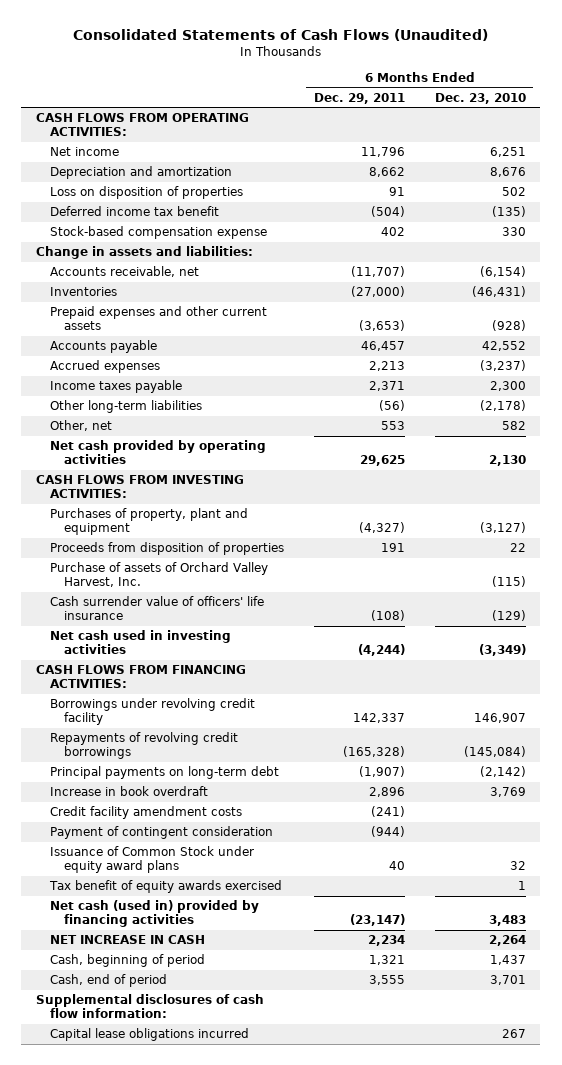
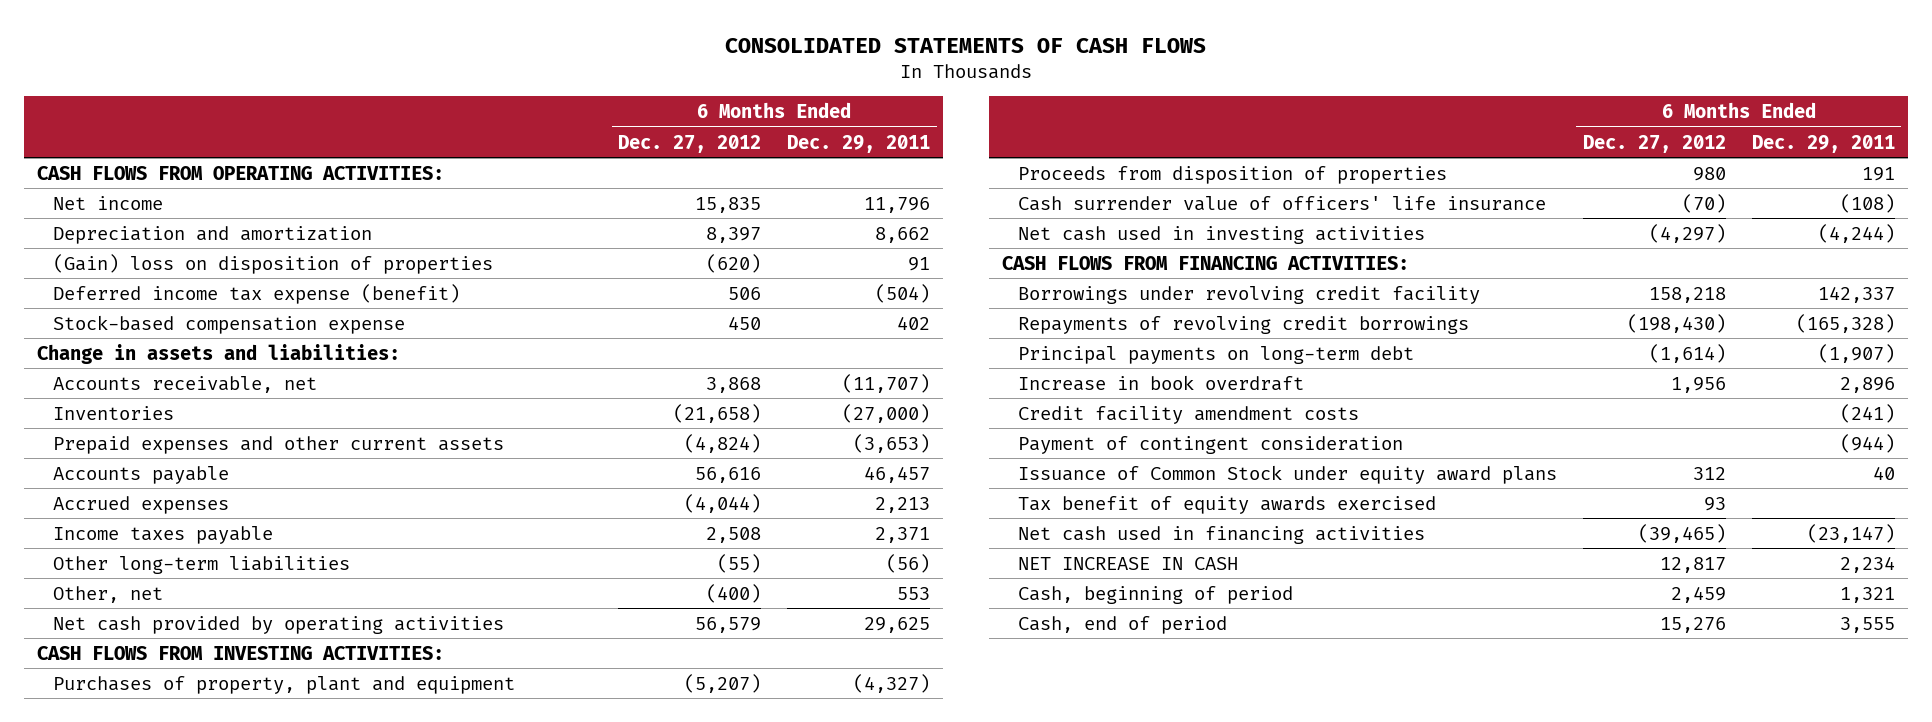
- Consolidated Statements of Cash Flows (Unaudited)
+ CONSOLIDATED STATEMENTS OF CASH FLOWS
- | 6 Months Ended Dec. 29, 2011 | 6 Months Ended Dec. 23, 2010
+ | 6 Months Ended Dec. 27, 2012 | 6 Months Ended Dec. 29, 2011
- Loss on disposition of properties | 91 | 502
- Deferred income tax benefit | (504) | (135)
+ (Gain) loss on disposition of properties | (620) | 91
+ Deferred income tax expense (benefit) | 506 | (504)
- Purchase of assets of Orchard Valley Harvest, Inc. | | (115)
- Net cash (used in) provided by financing activities | (23,147) | 3,483
+ Net cash used in financing activities | (39,465) | (23,147)
- Supplemental disclosures of cash flow information:
- Capital lease obligations incurred | | 267

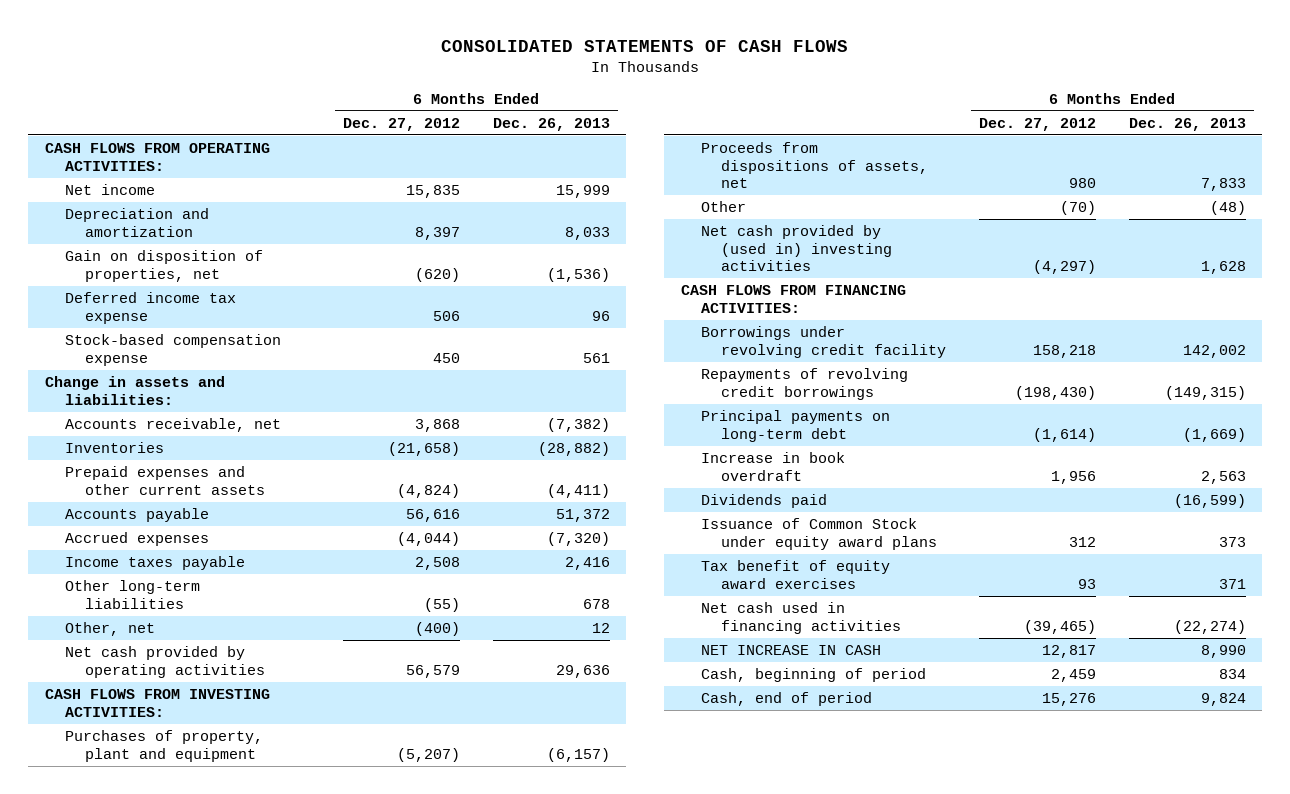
- | 6 Months Ended Dec. 27, 2012 | 6 Months Ended Dec. 29, 2011
+ | 6 Months Ended Dec. 27, 2012 | 6 Months Ended Dec. 26, 2013
- (Gain) loss on disposition of properties | (620) | 91
- Deferred income tax expense (benefit) | 506 | (504)
+ Gain on disposition of properties, net | (620) | (1,536)
+ Deferred income tax expense | 506 | 96
- Proceeds from disposition of properties | 980 | 191
- Cash surrender value of officers' life insurance | (70) | (108)
- Net cash used in investing activities | (4,297) | (4,244)
+ Proceeds from dispositions of assets, net | 980 | 7,833
+ Other | (70) | (48)
+ Net cash provided by (used in) investing activities | (4,297) | 1,628
- Credit facility amendment costs | | (241)
- Payment of contingent consideration | | (944)
+ Dividends paid | | (16,599)
- Tax benefit of equity awards exercised | 93 |
+ Tax benefit of equity award exercises | 93 | 371

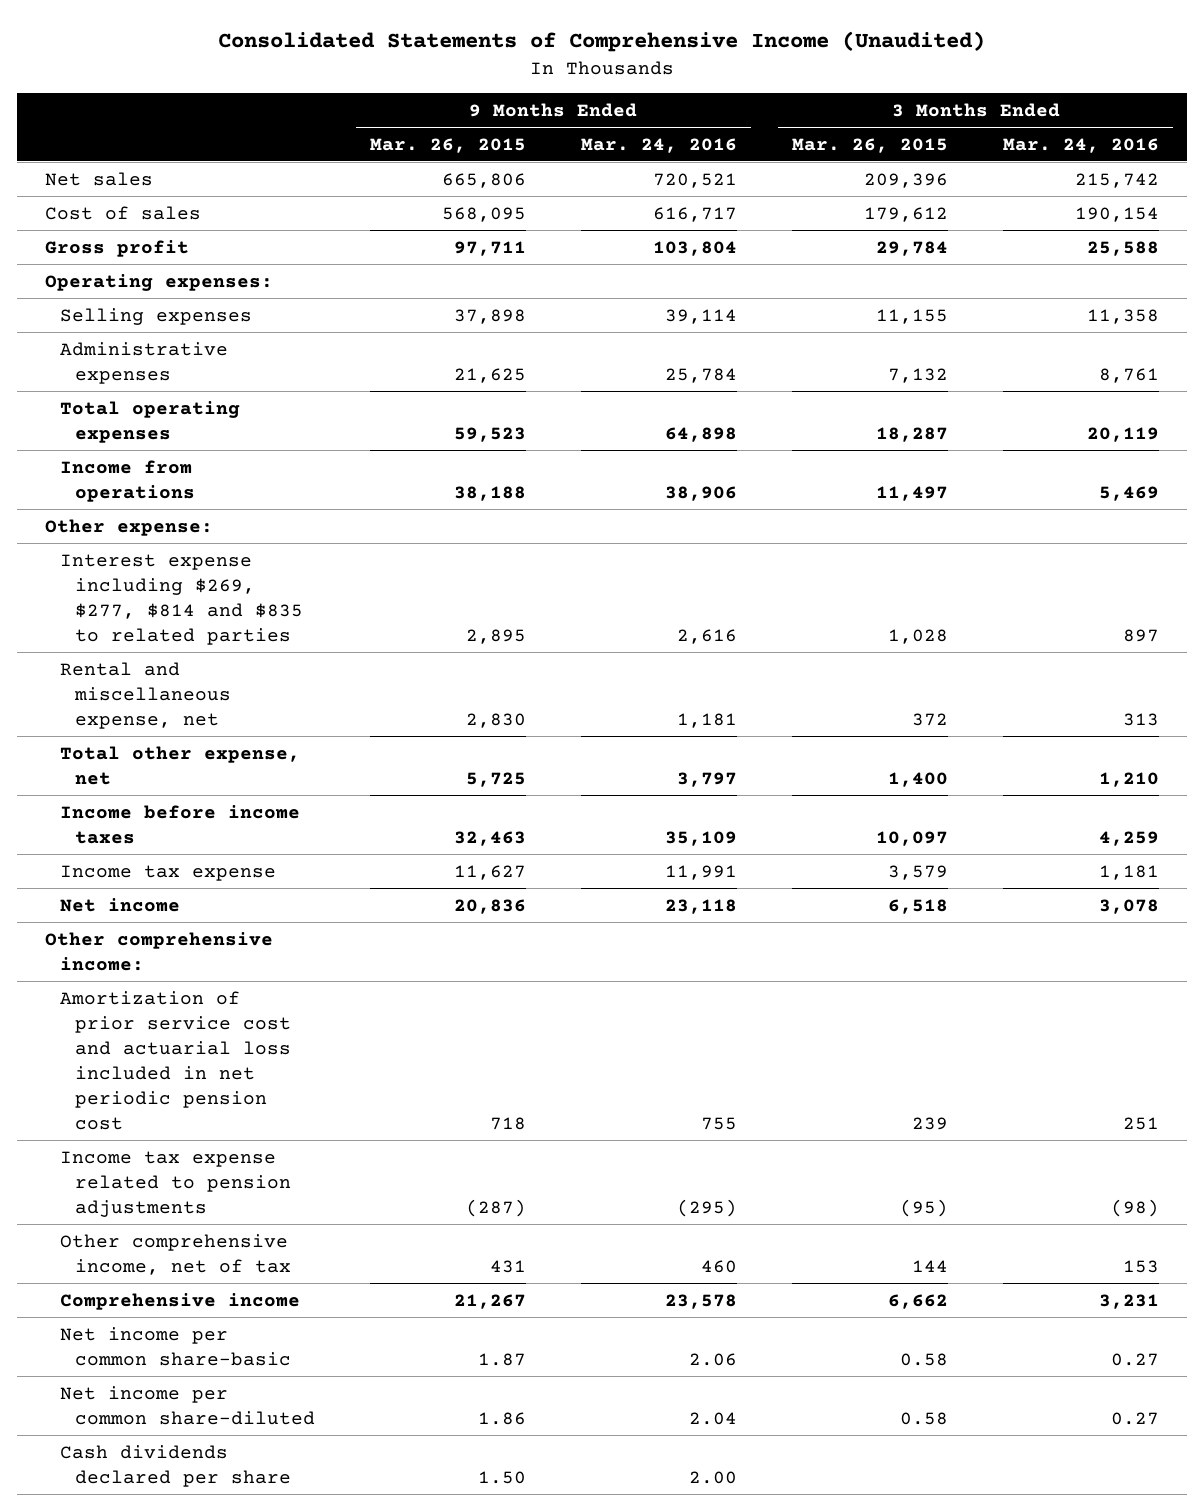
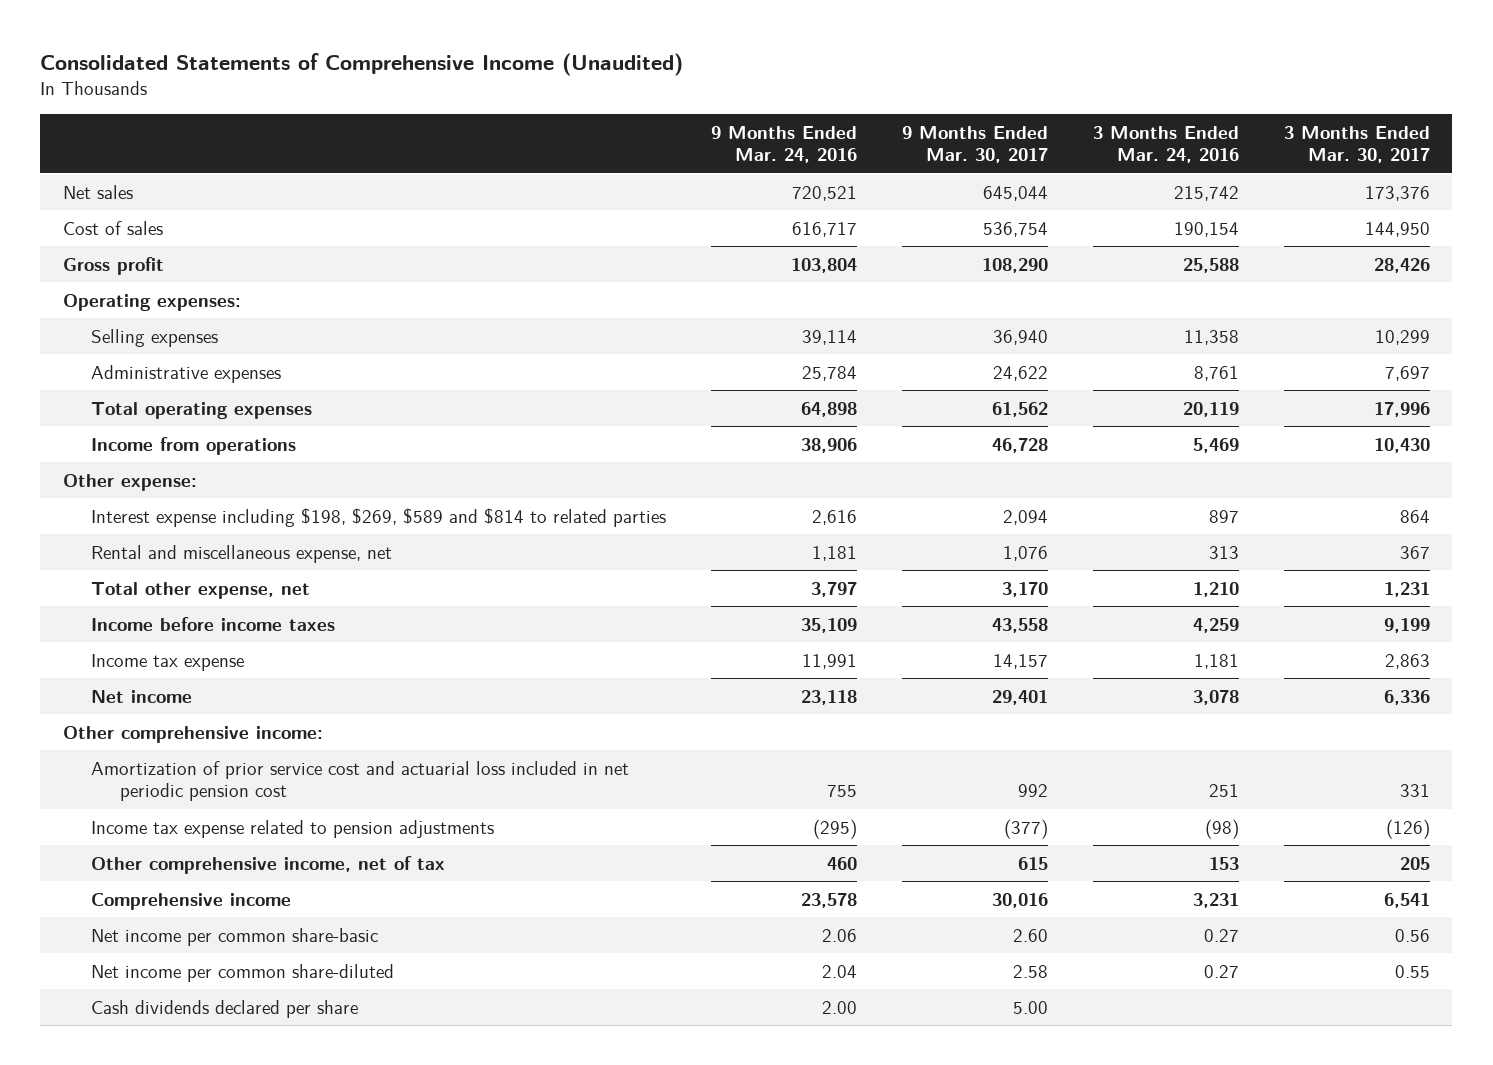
- | 9 Months Ended Mar. 26, 2015 | 9 Months Ended Mar. 24, 2016 | 3 Months Ended Mar. 26, 2015 | 3 Months Ended Mar. 24, 2016
+ | 9 Months Ended Mar. 24, 2016 | 9 Months Ended Mar. 30, 2017 | 3 Months Ended Mar. 24, 2016 | 3 Months Ended Mar. 30, 2017
- Interest expense including $269, $277, $814 and $835 to related parties | 2,895 | 2,616 | 1,028 | 897
+ Interest expense including $198, $269, $589 and $814 to related parties | 2,616 | 2,094 | 897 | 864

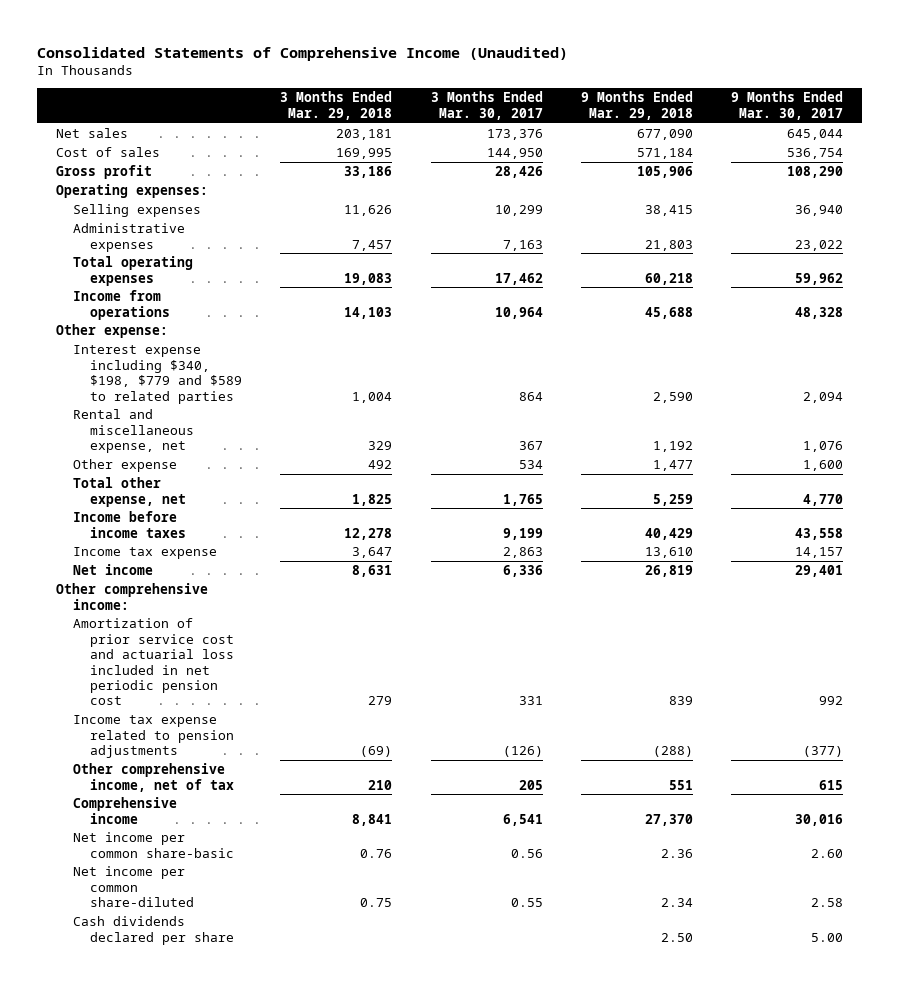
- | 9 Months Ended Mar. 24, 2016 | 9 Months Ended Mar. 30, 2017 | 3 Months Ended Mar. 24, 2016 | 3 Months Ended Mar. 30, 2017
+ | 3 Months Ended Mar. 29, 2018 | 3 Months Ended Mar. 30, 2017 | 9 Months Ended Mar. 29, 2018 | 9 Months Ended Mar. 30, 2017
- Administrative expenses | 25,784 | 24,622 | 8,761 | 7,697
- Total operating expenses | 64,898 | 61,562 | 20,119 | 17,996
- Income from operations | 38,906 | 46,728 | 5,469 | 10,430
+ Administrative expenses | 7,457 | 7,163 | 21,803 | 23,022
+ Total operating expenses | 19,083 | 17,462 | 60,218 | 59,962
+ Income from operations | 14,103 | 10,964 | 45,688 | 48,328
- Interest expense including $198, $269, $589 and $814 to related parties | 2,616 | 2,094 | 897 | 864
+ Interest expense including $340, $198, $779 and $589 to related parties | 1,004 | 864 | 2,590 | 2,094
- Total other expense, net | 3,797 | 3,170 | 1,210 | 1,231
+ Other expense | 492 | 534 | 1,477 | 1,600
+ Total other expense, net | 1,825 | 1,765 | 5,259 | 4,770

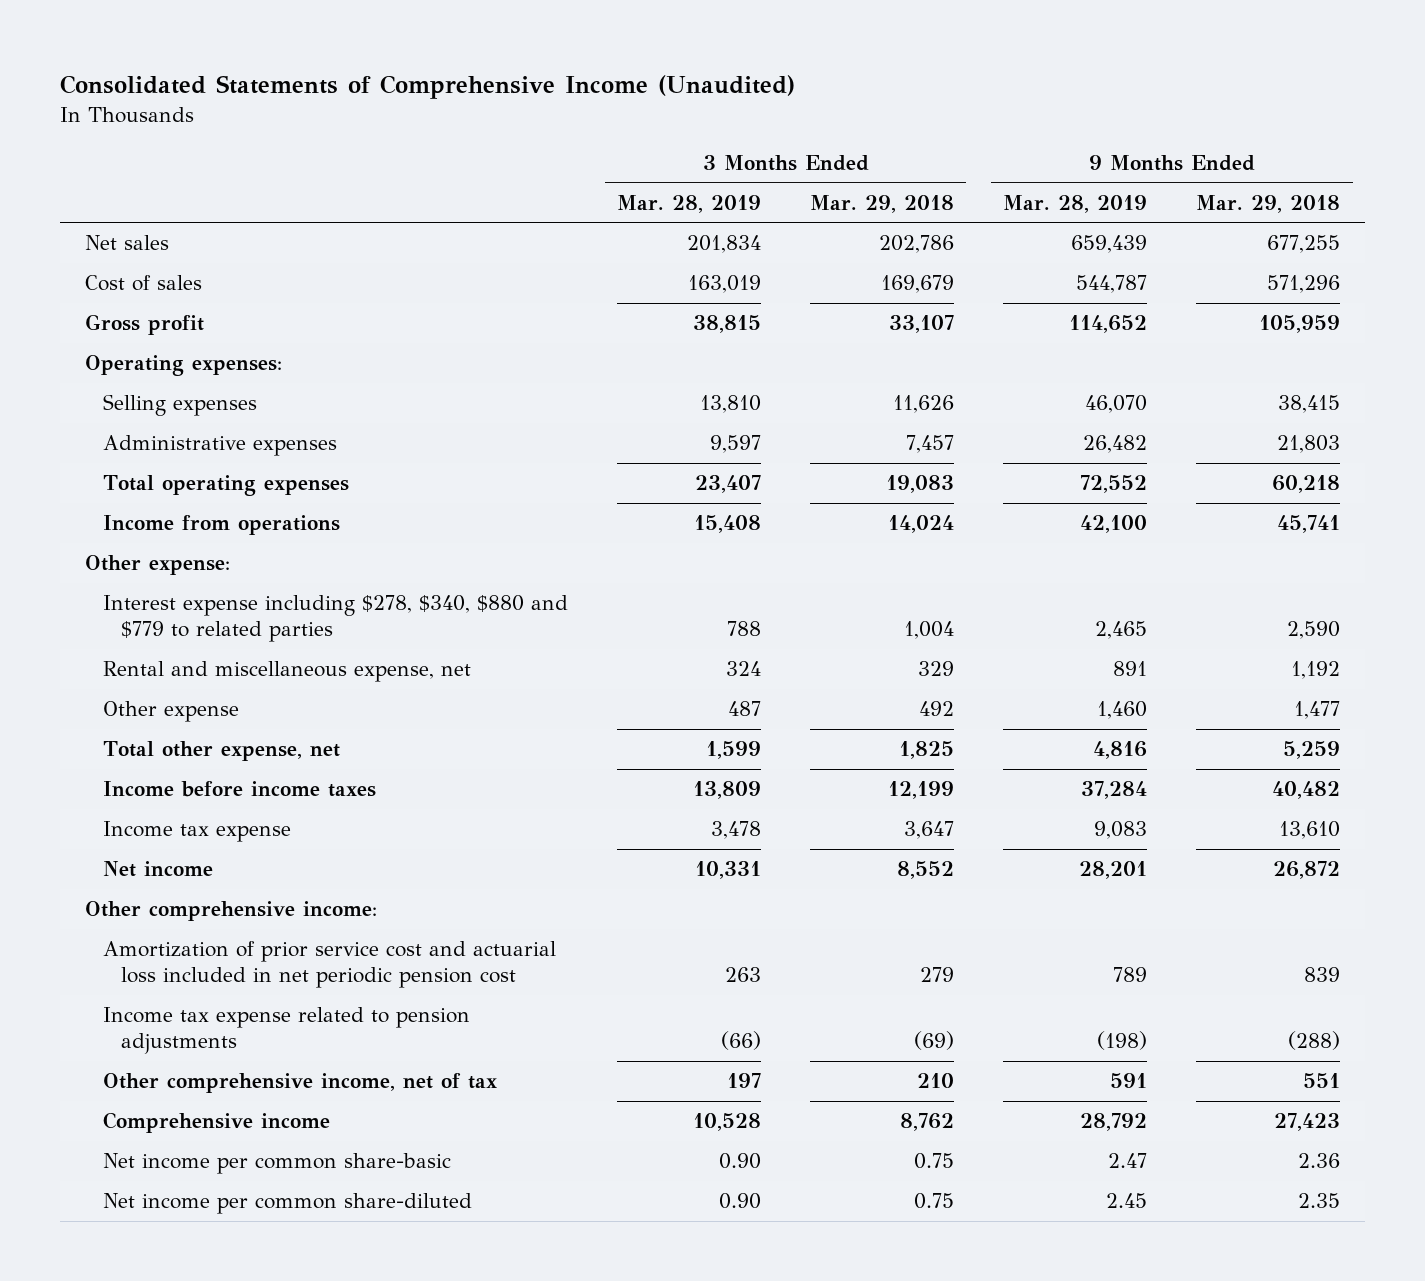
- | 3 Months Ended Mar. 29, 2018 | 3 Months Ended Mar. 30, 2017 | 9 Months Ended Mar. 29, 2018 | 9 Months Ended Mar. 30, 2017
+ | 3 Months Ended Mar. 28, 2019 | 3 Months Ended Mar. 29, 2018 | 9 Months Ended Mar. 28, 2019 | 9 Months Ended Mar. 29, 2018
- Net sales | 203,181 | 173,376 | 677,090 | 645,044
- Cost of sales | 169,995 | 144,950 | 571,184 | 536,754
- Gross profit | 33,186 | 28,426 | 105,906 | 108,290
+ Net sales | 201,834 | 202,786 | 659,439 | 677,255
+ Cost of sales | 163,019 | 169,679 | 544,787 | 571,296
+ Gross profit | 38,815 | 33,107 | 114,652 | 105,959
- Income from operations | 14,103 | 10,964 | 45,688 | 48,328
+ Income from operations | 15,408 | 14,024 | 42,100 | 45,741
- Interest expense including $340, $198, $779 and $589 to related parties | 1,004 | 864 | 2,590 | 2,094
+ Interest expense including $278, $340, $880 and $779 to related parties | 788 | 1,004 | 2,465 | 2,590
- Income before income taxes | 12,278 | 9,199 | 40,429 | 43,558
+ Income before income taxes | 13,809 | 12,199 | 37,284 | 40,482
- Net income | 8,631 | 6,336 | 26,819 | 29,401
+ Net income | 10,331 | 8,552 | 28,201 | 26,872
- Comprehensive income | 8,841 | 6,541 | 27,370 | 30,016
- Net income per common share-basic | 0.76 | 0.56 | 2.36 | 2.60
- Net income per common share-diluted | 0.75 | 0.55 | 2.34 | 2.58
- Cash dividends declared per share | | | 2.50 | 5.00
+ Comprehensive income | 10,528 | 8,762 | 28,792 | 27,423
+ Net income per common share-basic | 0.90 | 0.75 | 2.47 | 2.36
+ Net income per common share-diluted | 0.90 | 0.75 | 2.45 | 2.35

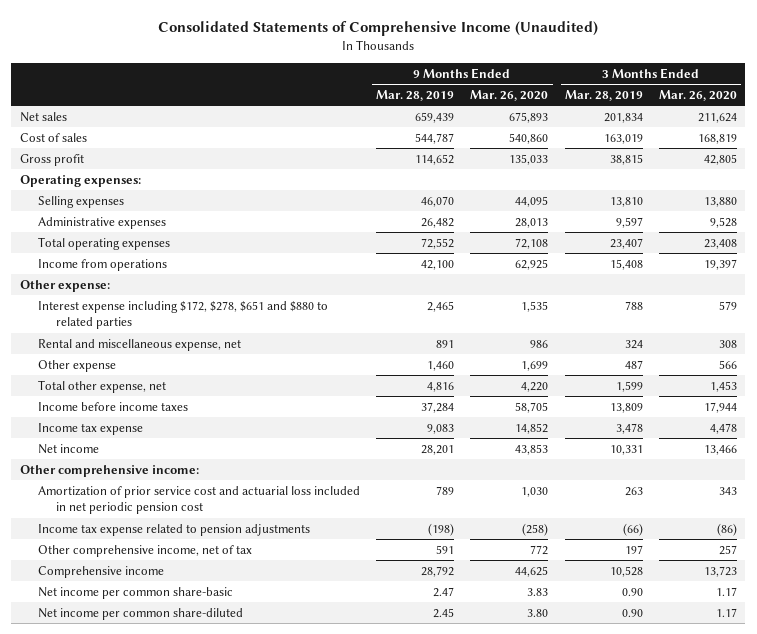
- | 3 Months Ended Mar. 28, 2019 | 3 Months Ended Mar. 29, 2018 | 9 Months Ended Mar. 28, 2019 | 9 Months Ended Mar. 29, 2018
+ | 9 Months Ended Mar. 28, 2019 | 9 Months Ended Mar. 26, 2020 | 3 Months Ended Mar. 28, 2019 | 3 Months Ended Mar. 26, 2020
- Interest expense including $278, $340, $880 and $779 to related parties | 788 | 1,004 | 2,465 | 2,590
+ Interest expense including $172, $278, $651 and $880 to related parties | 2,465 | 1,535 | 788 | 579

